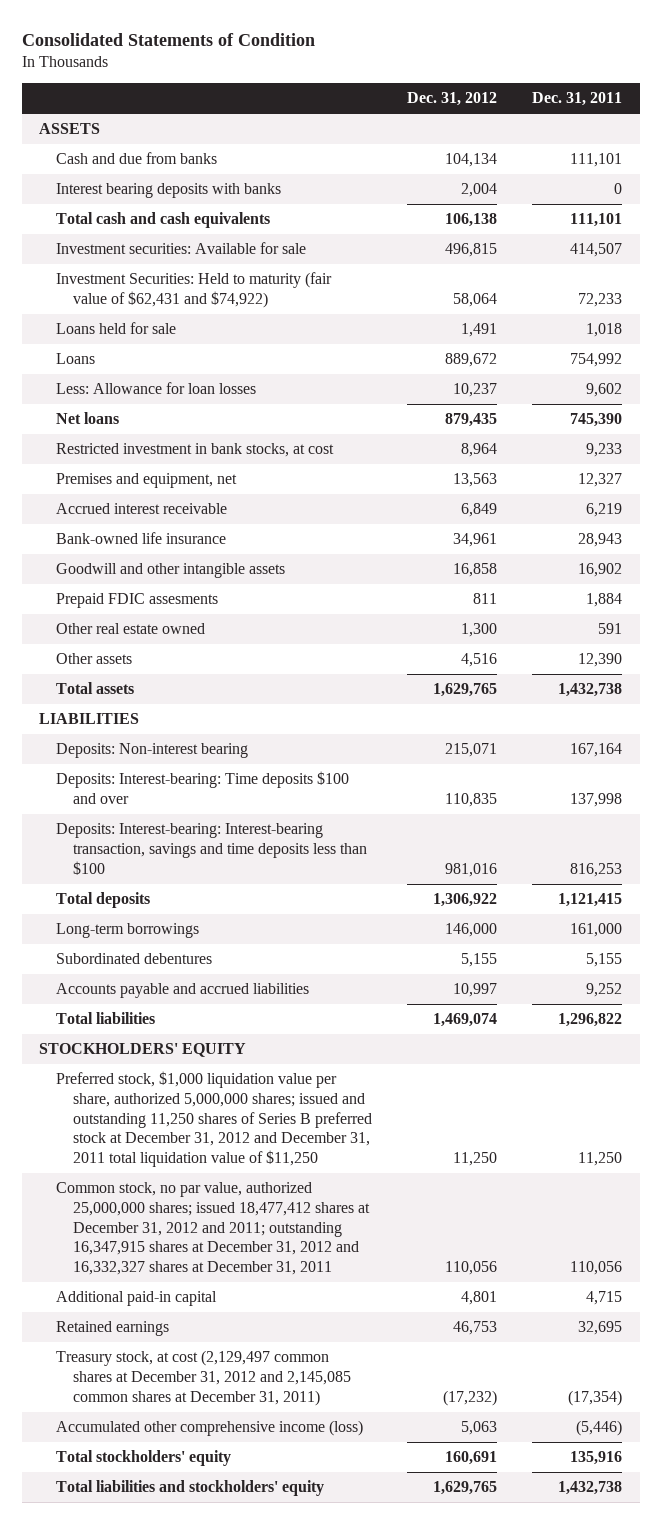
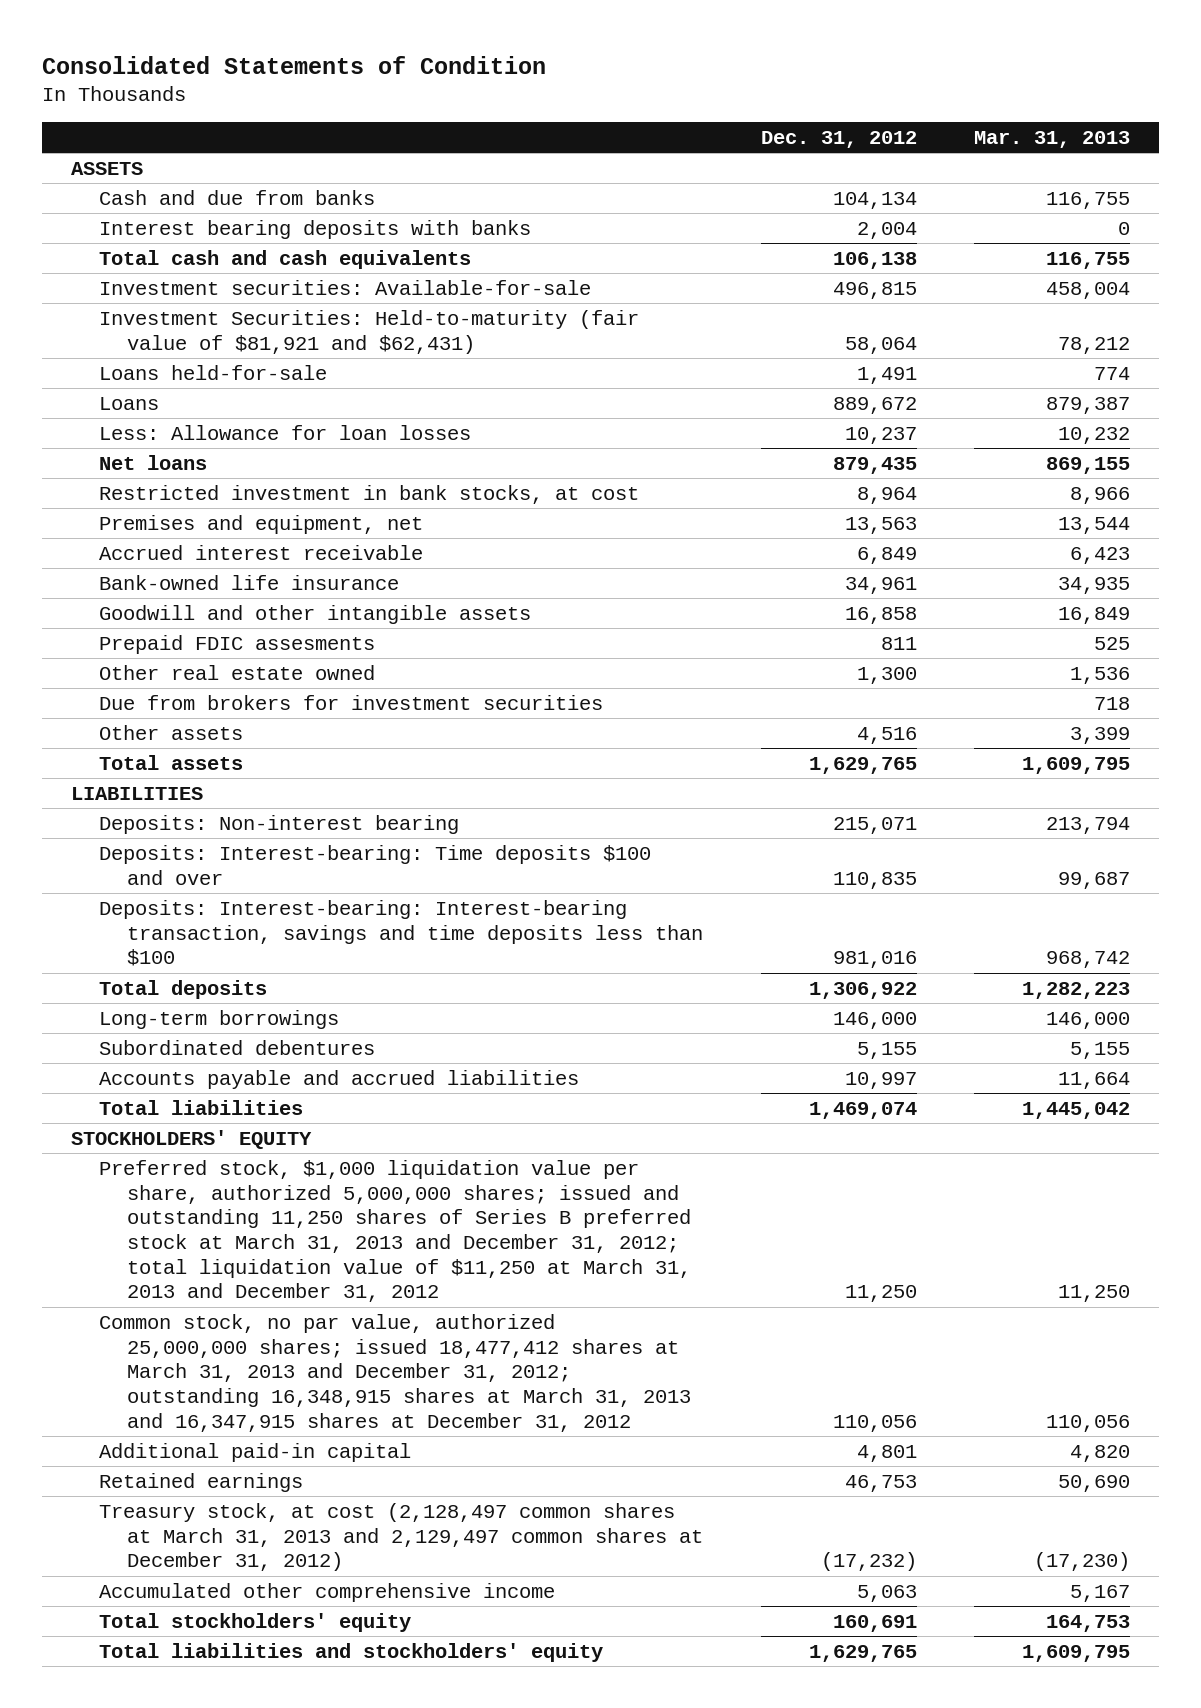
- | Dec. 31, 2012 | Dec. 31, 2011
+ | Dec. 31, 2012 | Mar. 31, 2013
- Investment securities: Available for sale | 496,815 | 414,507
- Investment Securities: Held to maturity (fair value of $62,431 and $74,922) | 58,064 | 72,233
- Loans held for sale | 1,491 | 1,018
+ Investment securities: Available-for-sale | 496,815 | 458,004
+ Investment Securities: Held-to-maturity (fair value of $81,921 and $62,431) | 58,064 | 78,212
+ Loans held-for-sale | 1,491 | 774
+ Due from brokers for investment securities | | 718
- Preferred stock, $1,000 liquidation value per share, authorized 5,000,000 shares; issued and outstanding 11,250 shares of Series B preferred stock at December 31, 2012 and December 31, 2011 total liquidation value of $11,250 | 11,250 | 11,250
- Common stock, no par value, authorized 25,000,000 shares; issued 18,477,412 shares at December 31, 2012 and 2011; outstanding 16,347,915 shares at December 31, 2012 and 16,332,327 shares at December 31, 2011 | 110,056 | 110,056
+ Preferred stock, $1,000 liquidation value per share, authorized 5,000,000 shares; issued and outstanding 11,250 shares of Series B preferred stock at March 31, 2013 and December 31, 2012; total liquidation value of $11,250 at March 31, 2013 and December 31, 2012 | 11,250 | 11,250
+ Common stock, no par value, authorized 25,000,000 shares; issued 18,477,412 shares at March 31, 2013 and December 31, 2012; outstanding 16,348,915 shares at March 31, 2013 and 16,347,915 shares at December 31, 2012 | 110,056 | 110,056
- Treasury stock, at cost (2,129,497 common shares at December 31, 2012 and 2,145,085 common shares at December 31, 2011) | (17,232) | (17,354)
- Accumulated other comprehensive income (loss) | 5,063 | (5,446)
+ Treasury stock, at cost (2,128,497 common shares at March 31, 2013 and 2,129,497 common shares at December 31, 2012) | (17,232) | (17,230)
+ Accumulated other comprehensive income | 5,063 | 5,167

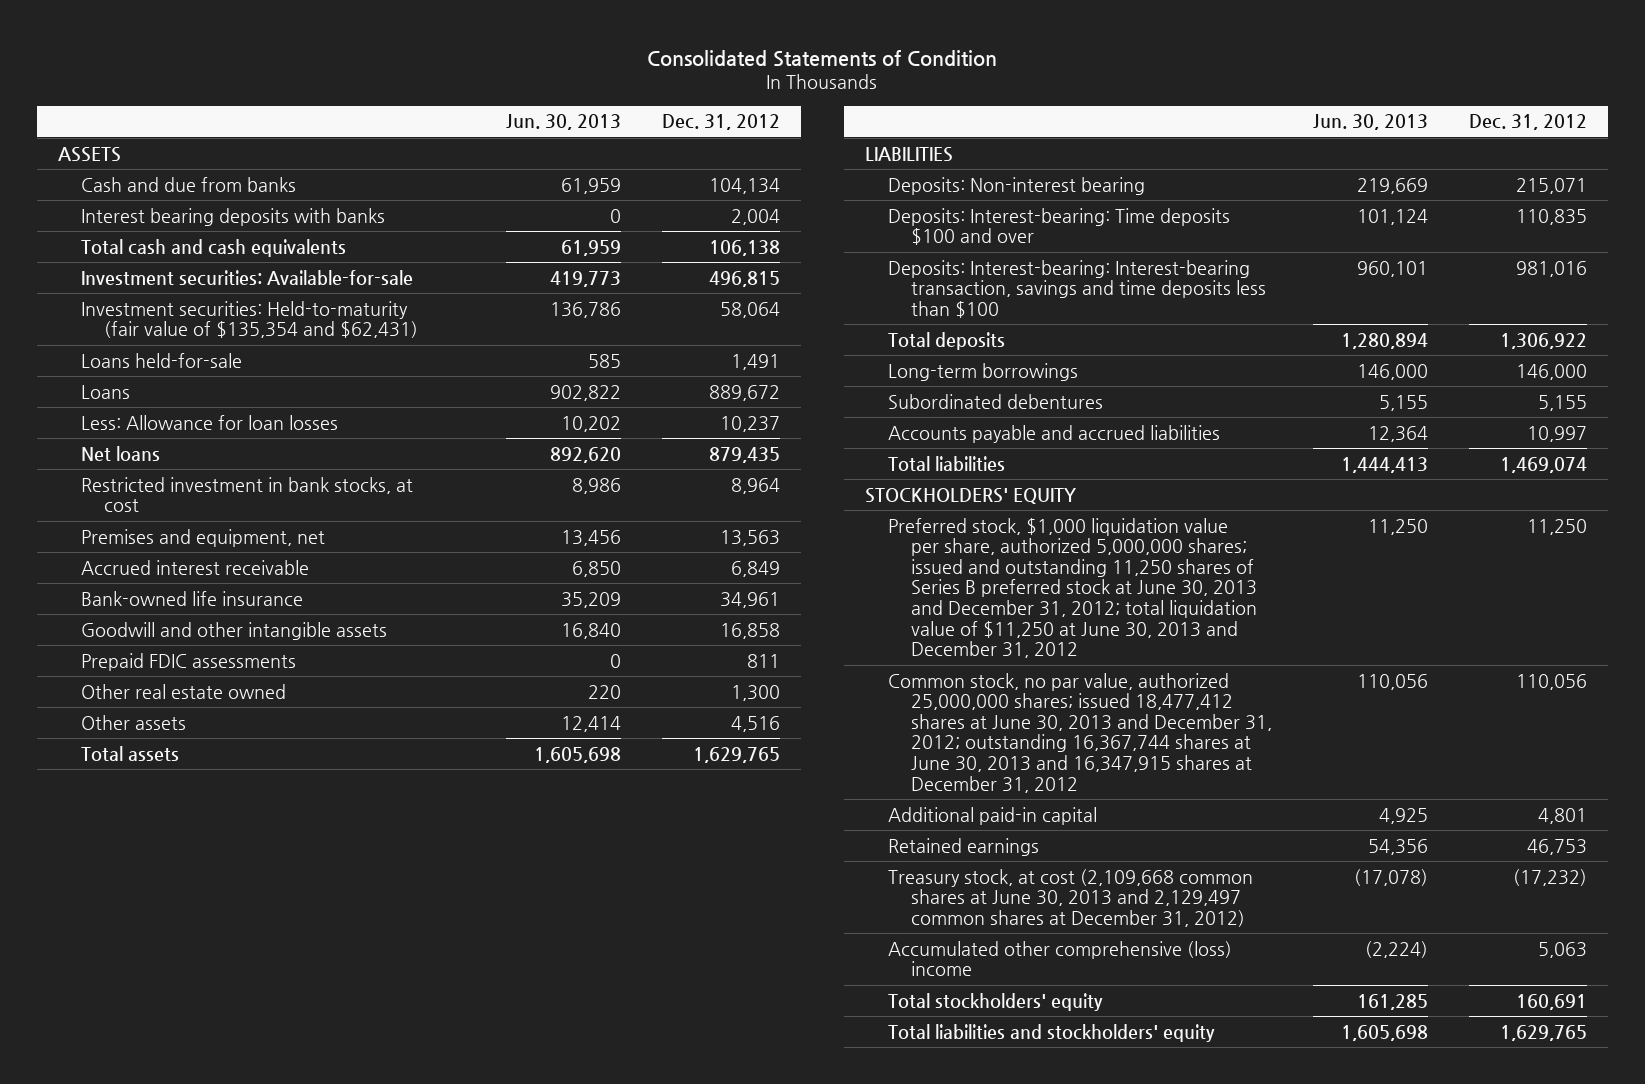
- | Dec. 31, 2012 | Mar. 31, 2013
+ | Jun. 30, 2013 | Dec. 31, 2012
- Investment Securities: Held-to-maturity (fair value of $81,921 and $62,431) | 58,064 | 78,212
+ Investment securities: Held-to-maturity (fair value of $135,354 and $62,431) | 136,786 | 58,064
- Prepaid FDIC assesments | 811 | 525
+ Prepaid FDIC assessments | 0 | 811
- Due from brokers for investment securities | | 718
- Preferred stock, $1,000 liquidation value per share, authorized 5,000,000 shares; issued and outstanding 11,250 shares of Series B preferred stock at March 31, 2013 and December 31, 2012; total liquidation value of $11,250 at March 31, 2013 and December 31, 2012 | 11,250 | 11,250
- Common stock, no par value, authorized 25,000,000 shares; issued 18,477,412 shares at March 31, 2013 and December 31, 2012; outstanding 16,348,915 shares at March 31, 2013 and 16,347,915 shares at December 31, 2012 | 110,056 | 110,056
+ Preferred stock, $1,000 liquidation value per share, authorized 5,000,000 shares; issued and outstanding 11,250 shares of Series B preferred stock at June 30, 2013 and December 31, 2012; total liquidation value of $11,250 at June 30, 2013 and December 31, 2012 | 11,250 | 11,250
+ Common stock, no par value, authorized 25,000,000 shares; issued 18,477,412 shares at June 30, 2013 and December 31, 2012; outstanding 16,367,744 shares at June 30, 2013 and 16,347,915 shares at December 31, 2012 | 110,056 | 110,056
- Treasury stock, at cost (2,128,497 common shares at March 31, 2013 and 2,129,497 common shares at December 31, 2012) | (17,232) | (17,230)
- Accumulated other comprehensive income | 5,063 | 5,167
+ Treasury stock, at cost (2,109,668 common shares at June 30, 2013 and 2,129,497 common shares at December 31, 2012) | (17,078) | (17,232)
+ Accumulated other comprehensive (loss) income | (2,224) | 5,063

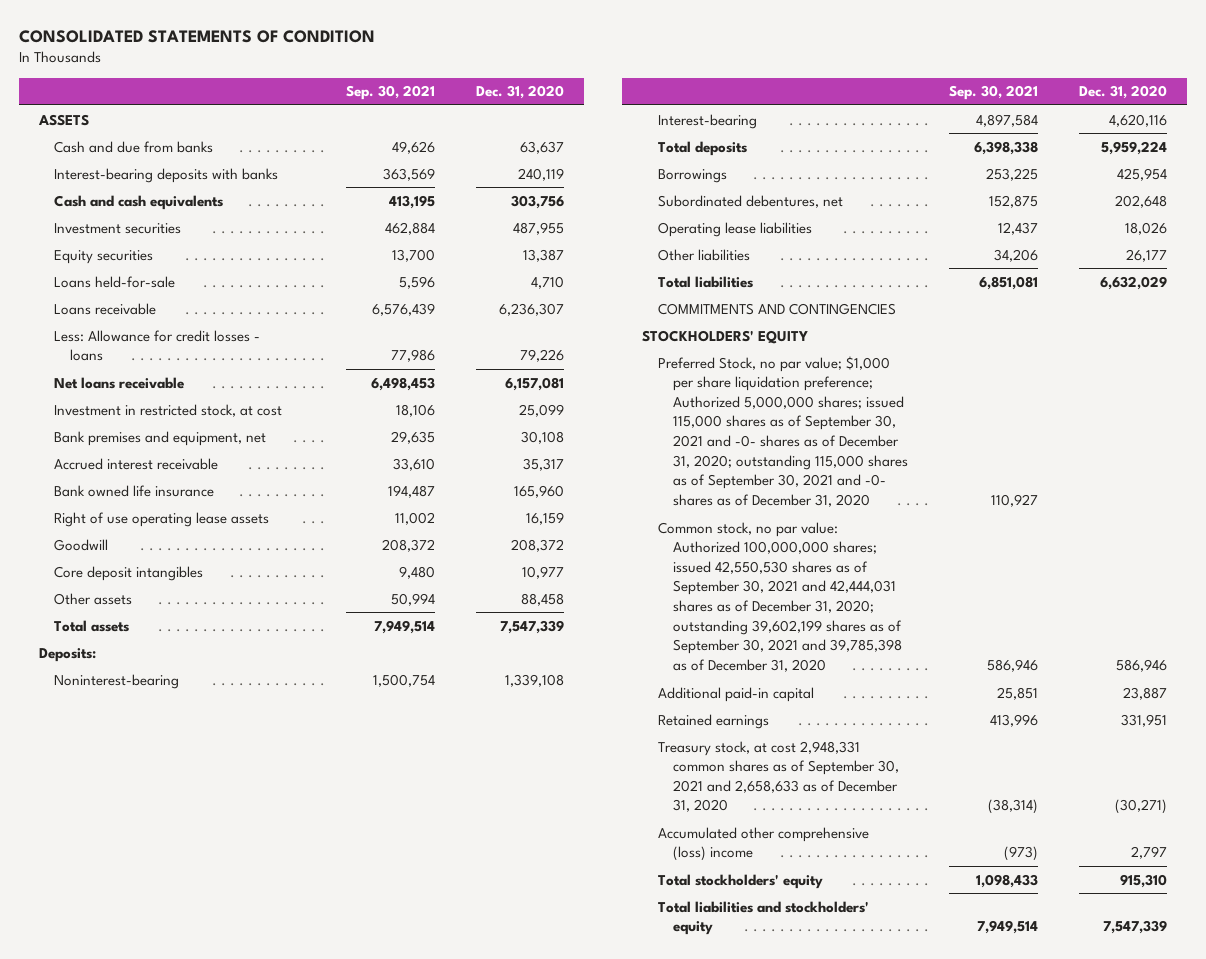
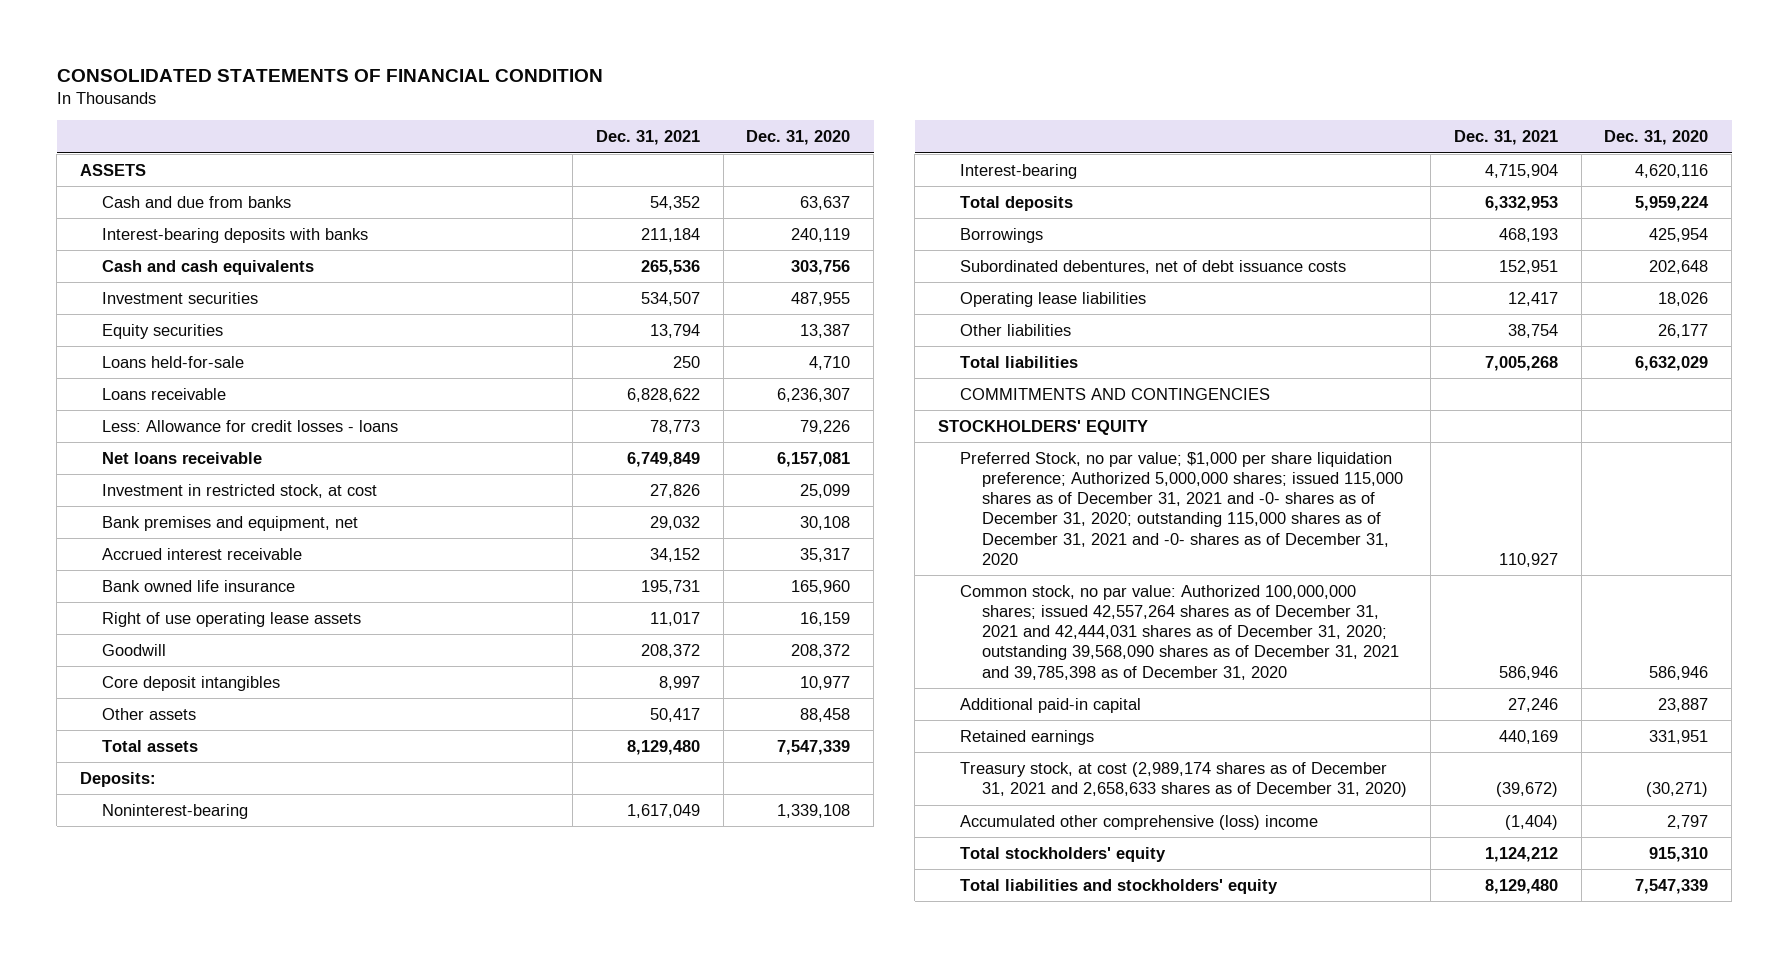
- CONSOLIDATED STATEMENTS OF CONDITION
+ CONSOLIDATED STATEMENTS OF FINANCIAL CONDITION
- | Sep. 30, 2021 | Dec. 31, 2020
+ | Dec. 31, 2021 | Dec. 31, 2020
- Subordinated debentures, net | 152,875 | 202,648
+ Subordinated debentures, net of debt issuance costs | 152,951 | 202,648
- Preferred Stock, no par value; $1,000 per share liquidation preference; Authorized 5,000,000 shares; issued 115,000 shares as of September 30, 2021 and -0- shares as of December 31, 2020; outstanding 115,000 shares as of September 30, 2021 and -0- shares as of December 31, 2020 | 110,927 |
- Common stock, no par value: Authorized 100,000,000 shares; issued 42,550,530 shares as of September 30, 2021 and 42,444,031 shares as of December 31, 2020; outstanding 39,602,199 shares as of September 30, 2021 and 39,785,398 as of December 31, 2020 | 586,946 | 586,946
+ Preferred Stock, no par value; $1,000 per share liquidation preference; Authorized 5,000,000 shares; issued 115,000 shares as of December 31, 2021 and -0- shares as of December 31, 2020; outstanding 115,000 shares as of December 31, 2021 and -0- shares as of December 31, 2020 | 110,927 |
+ Common stock, no par value: Authorized 100,000,000 shares; issued 42,557,264 shares as of December 31, 2021 and 42,444,031 shares as of December 31, 2020; outstanding 39,568,090 shares as of December 31, 2021 and 39,785,398 as of December 31, 2020 | 586,946 | 586,946
- Treasury stock, at cost 2,948,331 common shares as of September 30, 2021 and 2,658,633 as of December 31, 2020 | (38,314) | (30,271)
+ Treasury stock, at cost (2,989,174 shares as of December 31, 2021 and 2,658,633 shares as of December 31, 2020) | (39,672) | (30,271)

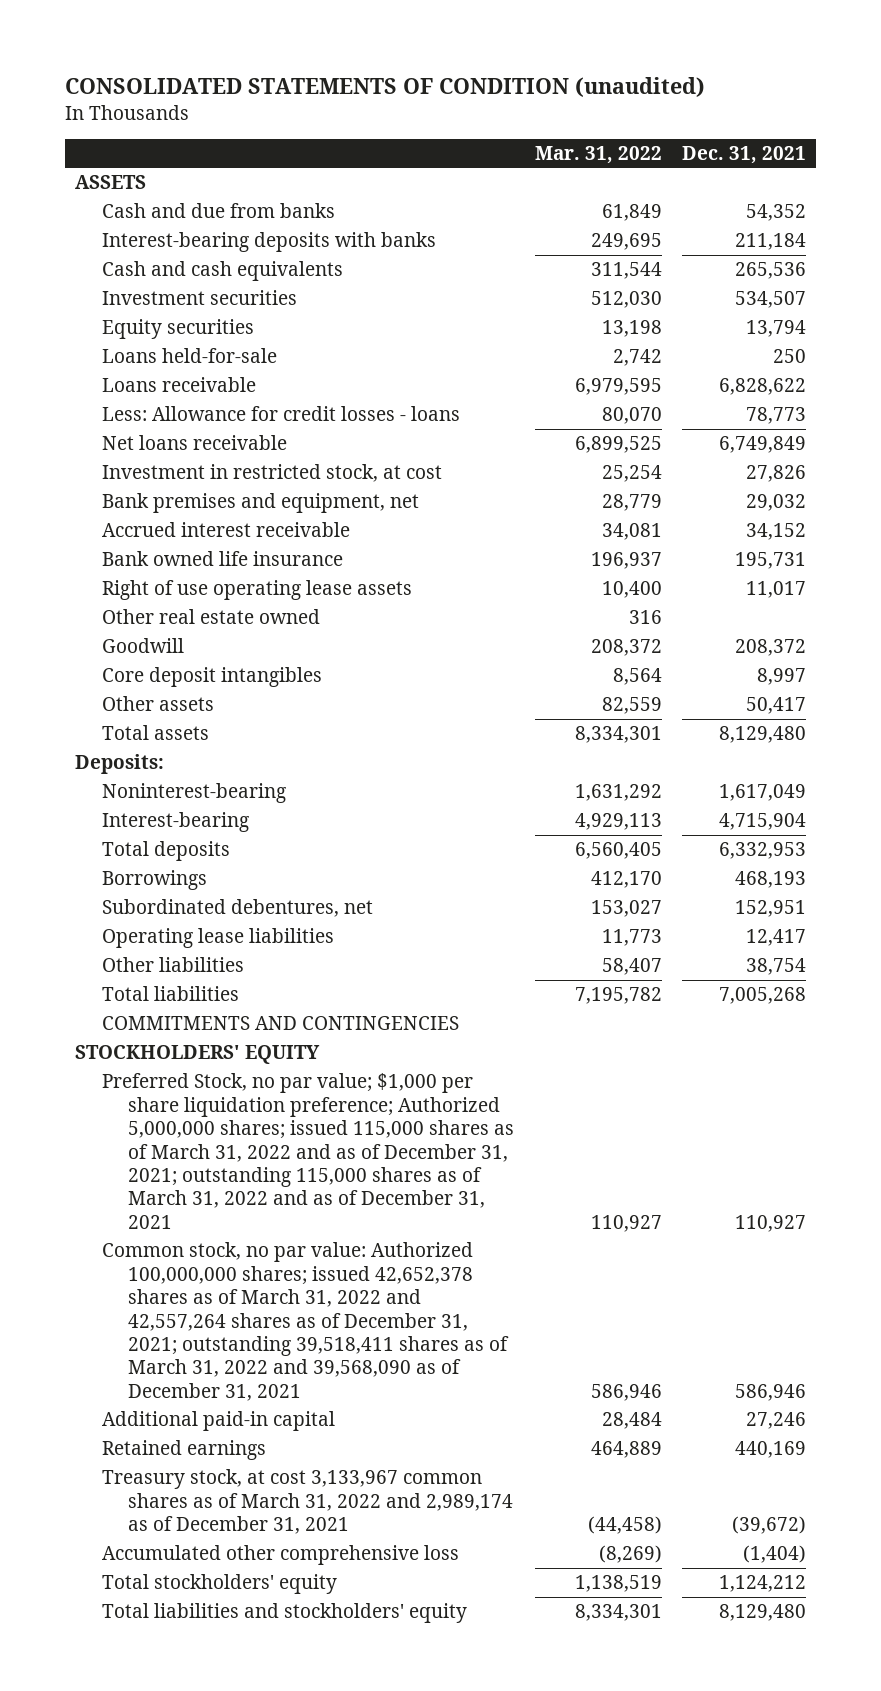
- CONSOLIDATED STATEMENTS OF FINANCIAL CONDITION
+ CONSOLIDATED STATEMENTS OF CONDITION (unaudited)
- | Dec. 31, 2021 | Dec. 31, 2020
+ | Mar. 31, 2022 | Dec. 31, 2021
+ Other real estate owned | 316 |
- Subordinated debentures, net of debt issuance costs | 152,951 | 202,648
+ Subordinated debentures, net | 153,027 | 152,951
- Preferred Stock, no par value; $1,000 per share liquidation preference; Authorized 5,000,000 shares; issued 115,000 shares as of December 31, 2021 and -0- shares as of December 31, 2020; outstanding 115,000 shares as of December 31, 2021 and -0- shares as of December 31, 2020 | 110,927 |
- Common stock, no par value: Authorized 100,000,000 shares; issued 42,557,264 shares as of December 31, 2021 and 42,444,031 shares as of December 31, 2020; outstanding 39,568,090 shares as of December 31, 2021 and 39,785,398 as of December 31, 2020 | 586,946 | 586,946
+ Preferred Stock, no par value; $1,000 per share liquidation preference; Authorized 5,000,000 shares; issued 115,000 shares as of March 31, 2022 and as of December 31, 2021; outstanding 115,000 shares as of March 31, 2022 and as of December 31, 2021 | 110,927 | 110,927
+ Common stock, no par value: Authorized 100,000,000 shares; issued 42,652,378 shares as of March 31, 2022 and 42,557,264 shares as of December 31, 2021; outstanding 39,518,411 shares as of March 31, 2022 and 39,568,090 as of December 31, 2021 | 586,946 | 586,946
- Treasury stock, at cost (2,989,174 shares as of December 31, 2021 and 2,658,633 shares as of December 31, 2020) | (39,672) | (30,271)
- Accumulated other comprehensive (loss) income | (1,404) | 2,797
+ Treasury stock, at cost 3,133,967 common shares as of March 31, 2022 and 2,989,174 as of December 31, 2021 | (44,458) | (39,672)
+ Accumulated other comprehensive loss | (8,269) | (1,404)

